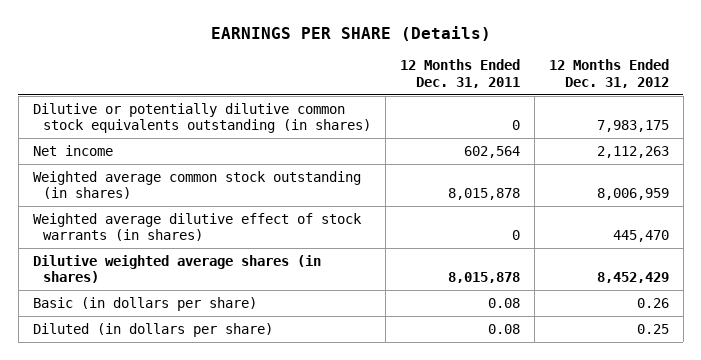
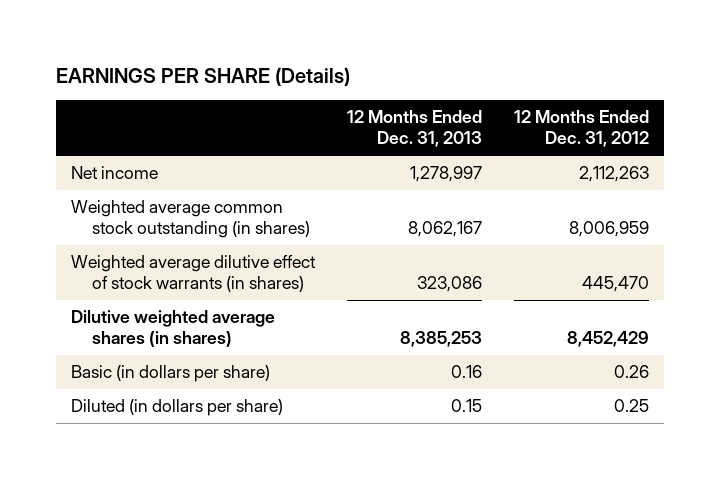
- | 12 Months Ended Dec. 31, 2011 | 12 Months Ended Dec. 31, 2012
+ | 12 Months Ended Dec. 31, 2013 | 12 Months Ended Dec. 31, 2012
- Dilutive or potentially dilutive common stock equivalents outstanding (in shares) | 0 | 7,983,175

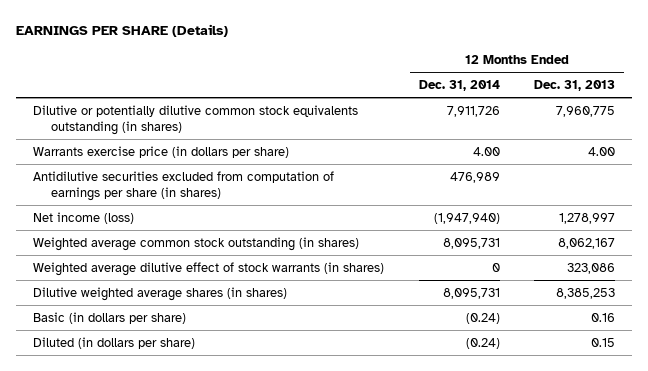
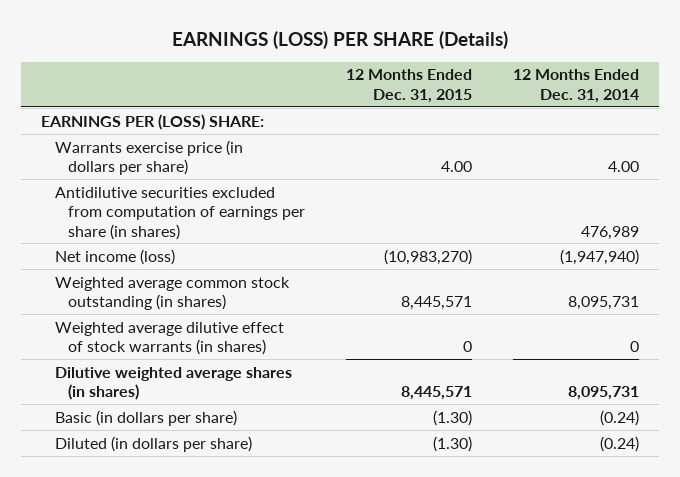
- EARNINGS PER SHARE (Details)
+ EARNINGS (LOSS) PER SHARE (Details)
- | 12 Months Ended Dec. 31, 2014 | 12 Months Ended Dec. 31, 2013
+ | 12 Months Ended Dec. 31, 2015 | 12 Months Ended Dec. 31, 2014
- Dilutive or potentially dilutive common stock equivalents outstanding (in shares) | 7,911,726 | 7,960,775
+ EARNINGS PER (LOSS) SHARE:

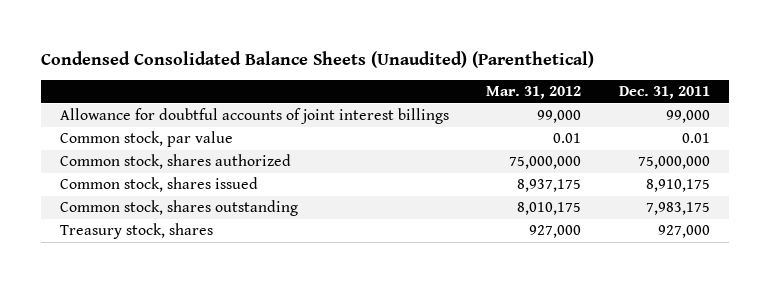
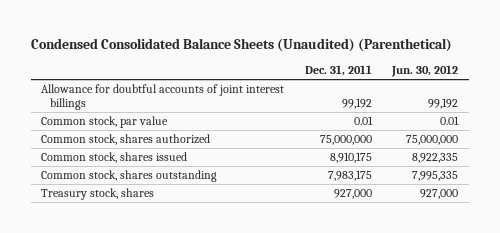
- | Mar. 31, 2012 | Dec. 31, 2011
+ | Dec. 31, 2011 | Jun. 30, 2012
- Allowance for doubtful accounts of joint interest billings | 99,000 | 99,000
+ Allowance for doubtful accounts of joint interest billings | 99,192 | 99,192

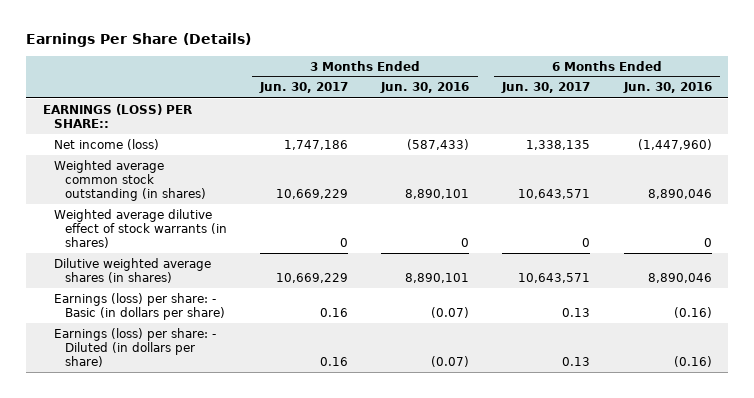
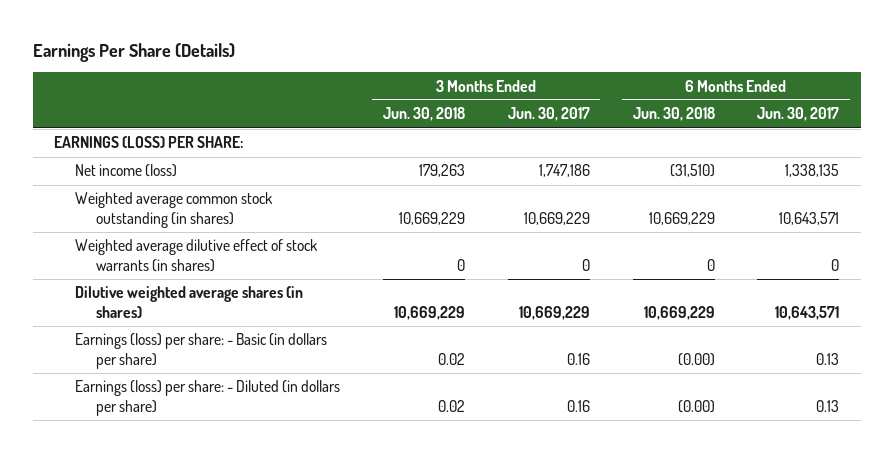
- | 3 Months Ended Jun. 30, 2017 | 3 Months Ended Jun. 30, 2016 | 6 Months Ended Jun. 30, 2017 | 6 Months Ended Jun. 30, 2016
+ | 3 Months Ended Jun. 30, 2018 | 3 Months Ended Jun. 30, 2017 | 6 Months Ended Jun. 30, 2018 | 6 Months Ended Jun. 30, 2017
- EARNINGS (LOSS) PER SHARE::
+ EARNINGS (LOSS) PER SHARE:

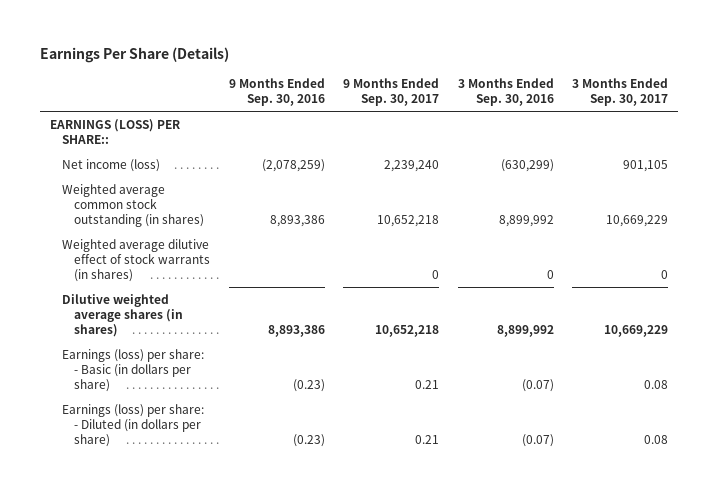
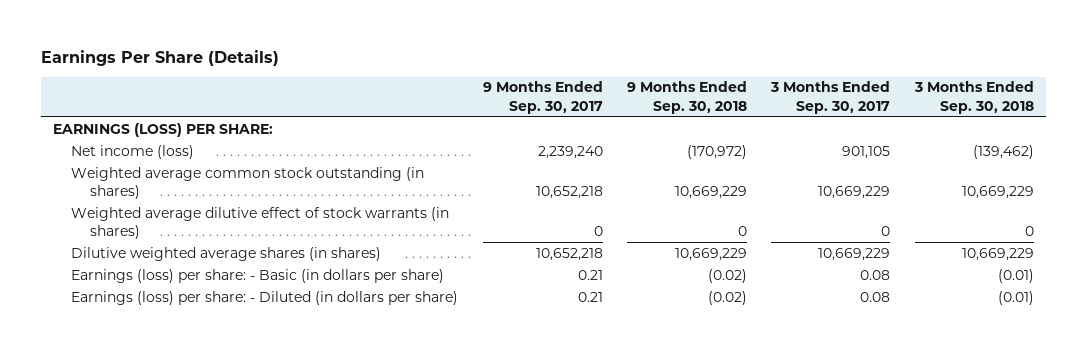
- | 9 Months Ended Sep. 30, 2016 | 9 Months Ended Sep. 30, 2017 | 3 Months Ended Sep. 30, 2016 | 3 Months Ended Sep. 30, 2017
+ | 9 Months Ended Sep. 30, 2017 | 9 Months Ended Sep. 30, 2018 | 3 Months Ended Sep. 30, 2017 | 3 Months Ended Sep. 30, 2018
- EARNINGS (LOSS) PER SHARE::
+ EARNINGS (LOSS) PER SHARE:

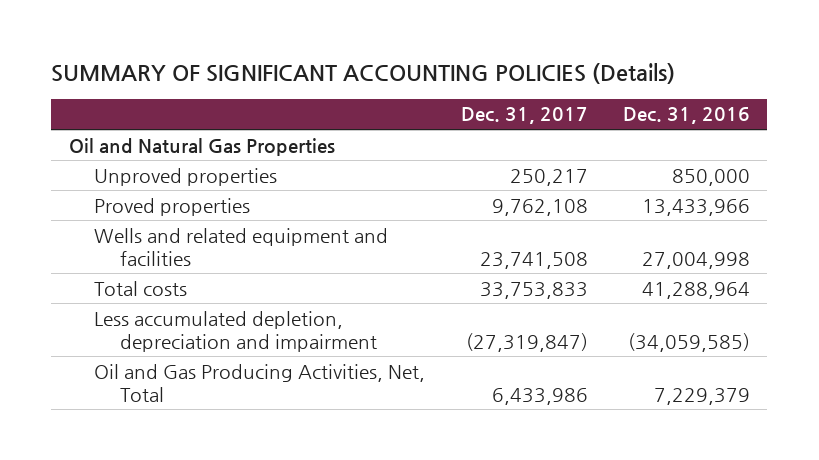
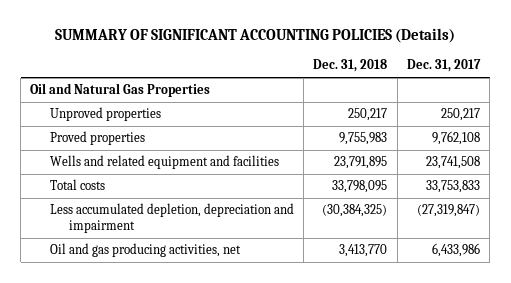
- | Dec. 31, 2017 | Dec. 31, 2016
+ | Dec. 31, 2018 | Dec. 31, 2017
- Oil and Gas Producing Activities, Net, Total | 6,433,986 | 7,229,379
+ Oil and gas producing activities, net | 3,413,770 | 6,433,986

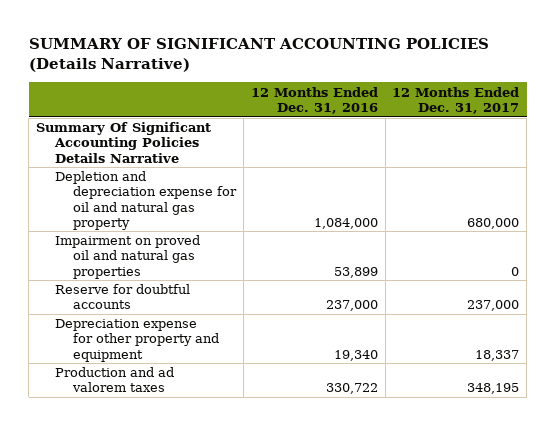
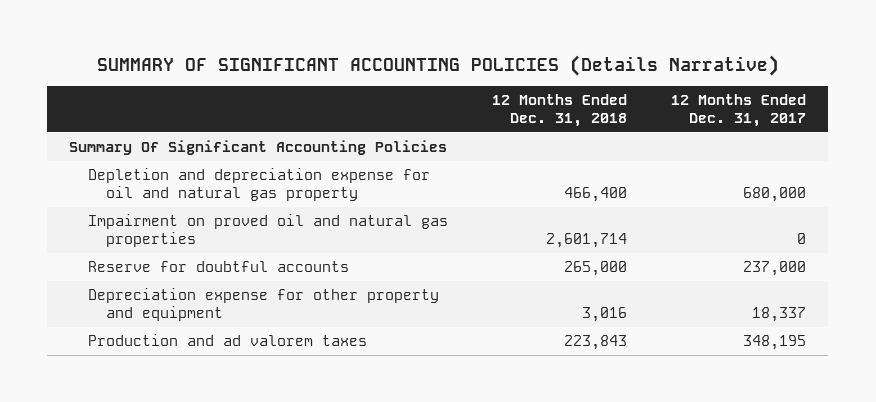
- | 12 Months Ended Dec. 31, 2016 | 12 Months Ended Dec. 31, 2017
+ | 12 Months Ended Dec. 31, 2018 | 12 Months Ended Dec. 31, 2017
- Summary Of Significant Accounting Policies Details Narrative
+ Summary Of Significant Accounting Policies

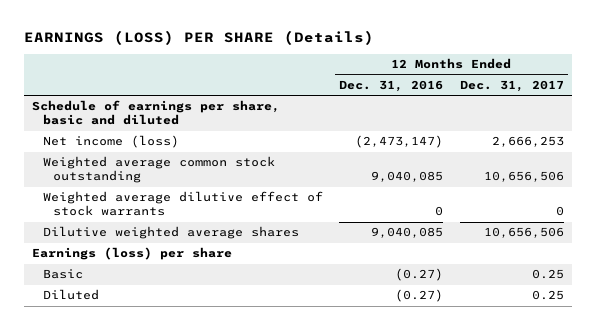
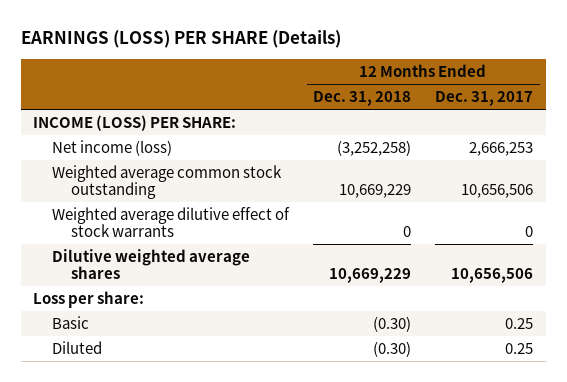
- | 12 Months Ended Dec. 31, 2016 | 12 Months Ended Dec. 31, 2017
+ | 12 Months Ended Dec. 31, 2018 | 12 Months Ended Dec. 31, 2017
- Schedule of earnings per share, basic and diluted
+ INCOME (LOSS) PER SHARE:
- Earnings (loss) per share
+ Loss per share:

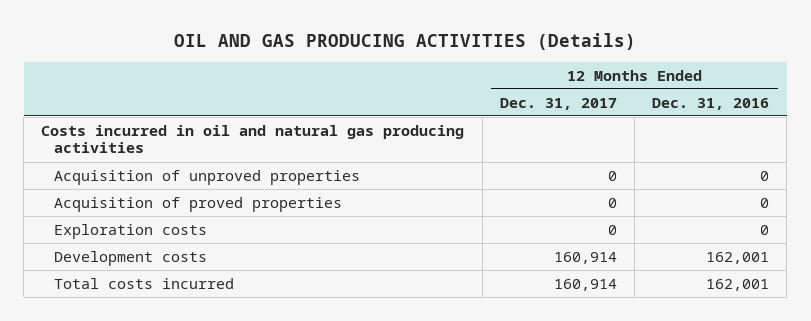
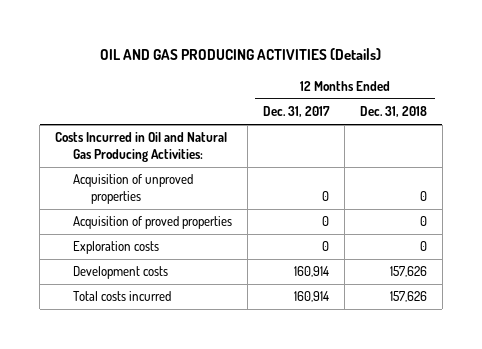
- | 12 Months Ended Dec. 31, 2017 | 12 Months Ended Dec. 31, 2016
+ | 12 Months Ended Dec. 31, 2017 | 12 Months Ended Dec. 31, 2018
- Costs incurred in oil and natural gas producing activities
+ Costs Incurred in Oil and Natural Gas Producing Activities:

